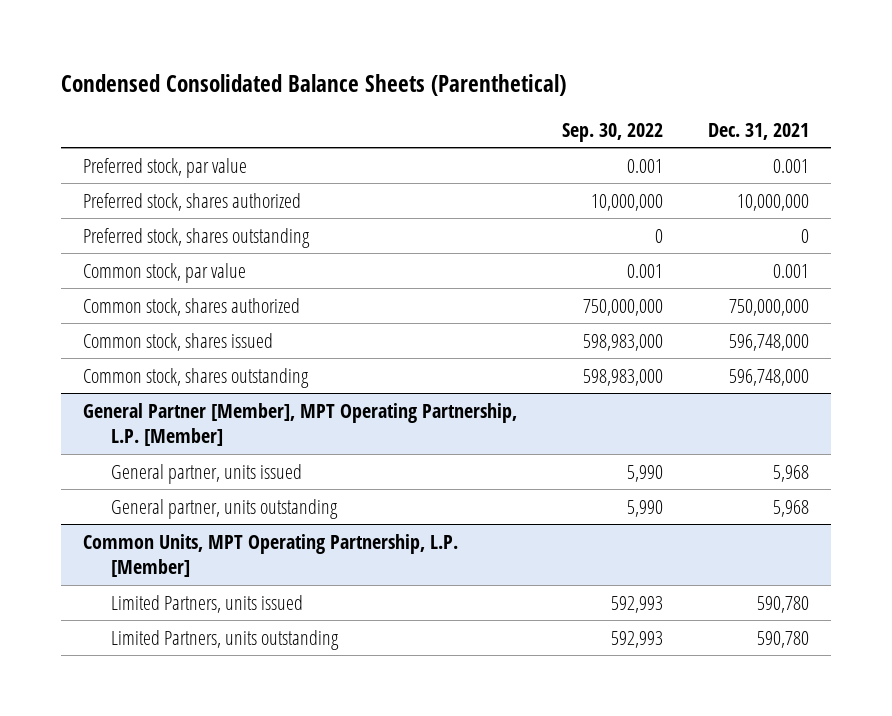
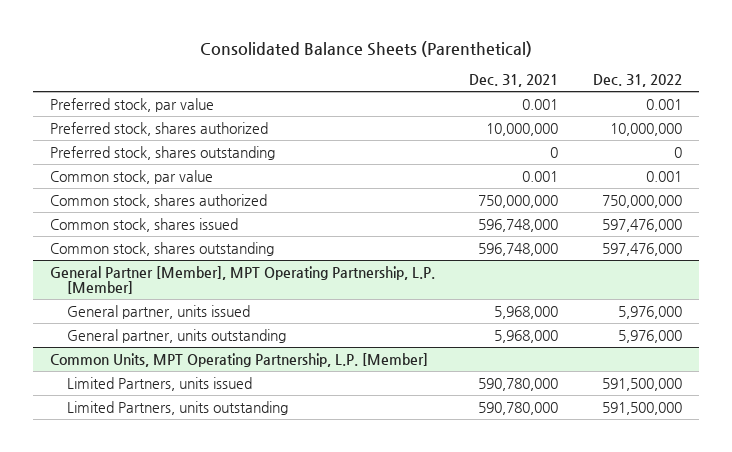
- Condensed Consolidated Balance Sheets (Parenthetical)
+ Consolidated Balance Sheets (Parenthetical)
- | Sep. 30, 2022 | Dec. 31, 2021
+ | Dec. 31, 2021 | Dec. 31, 2022
@ General Partner [Member], MPT Operating Partnership, L.P. [Member]
- General partner, units issued | 5,990 | 5,968
- General partner, units outstanding | 5,990 | 5,968
+ General partner, units issued | 5,968,000 | 5,976,000
+ General partner, units outstanding | 5,968,000 | 5,976,000
@ Common Units, MPT Operating Partnership, L.P. [Member]
- Limited Partners, units issued | 592,993 | 590,780
- Limited Partners, units outstanding | 592,993 | 590,780
+ Limited Partners, units issued | 590,780,000 | 591,500,000
+ Limited Partners, units outstanding | 590,780,000 | 591,500,000

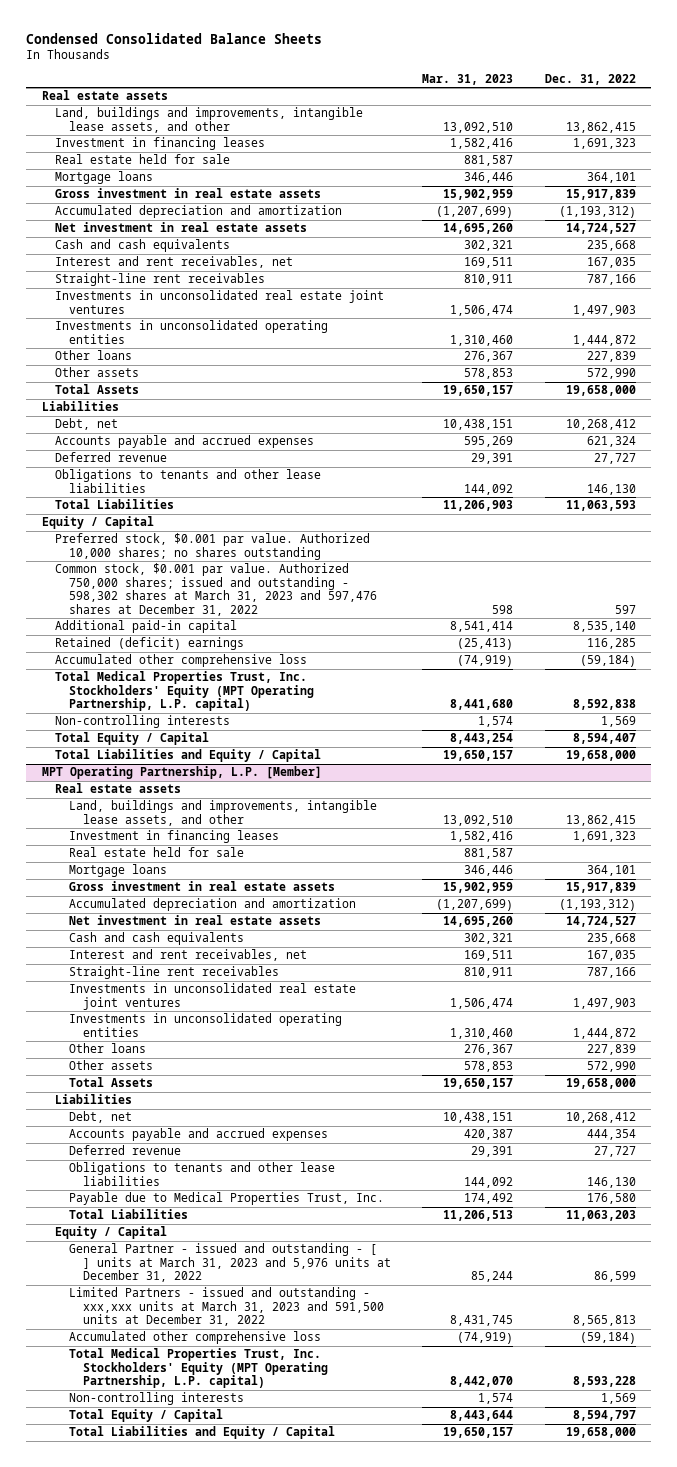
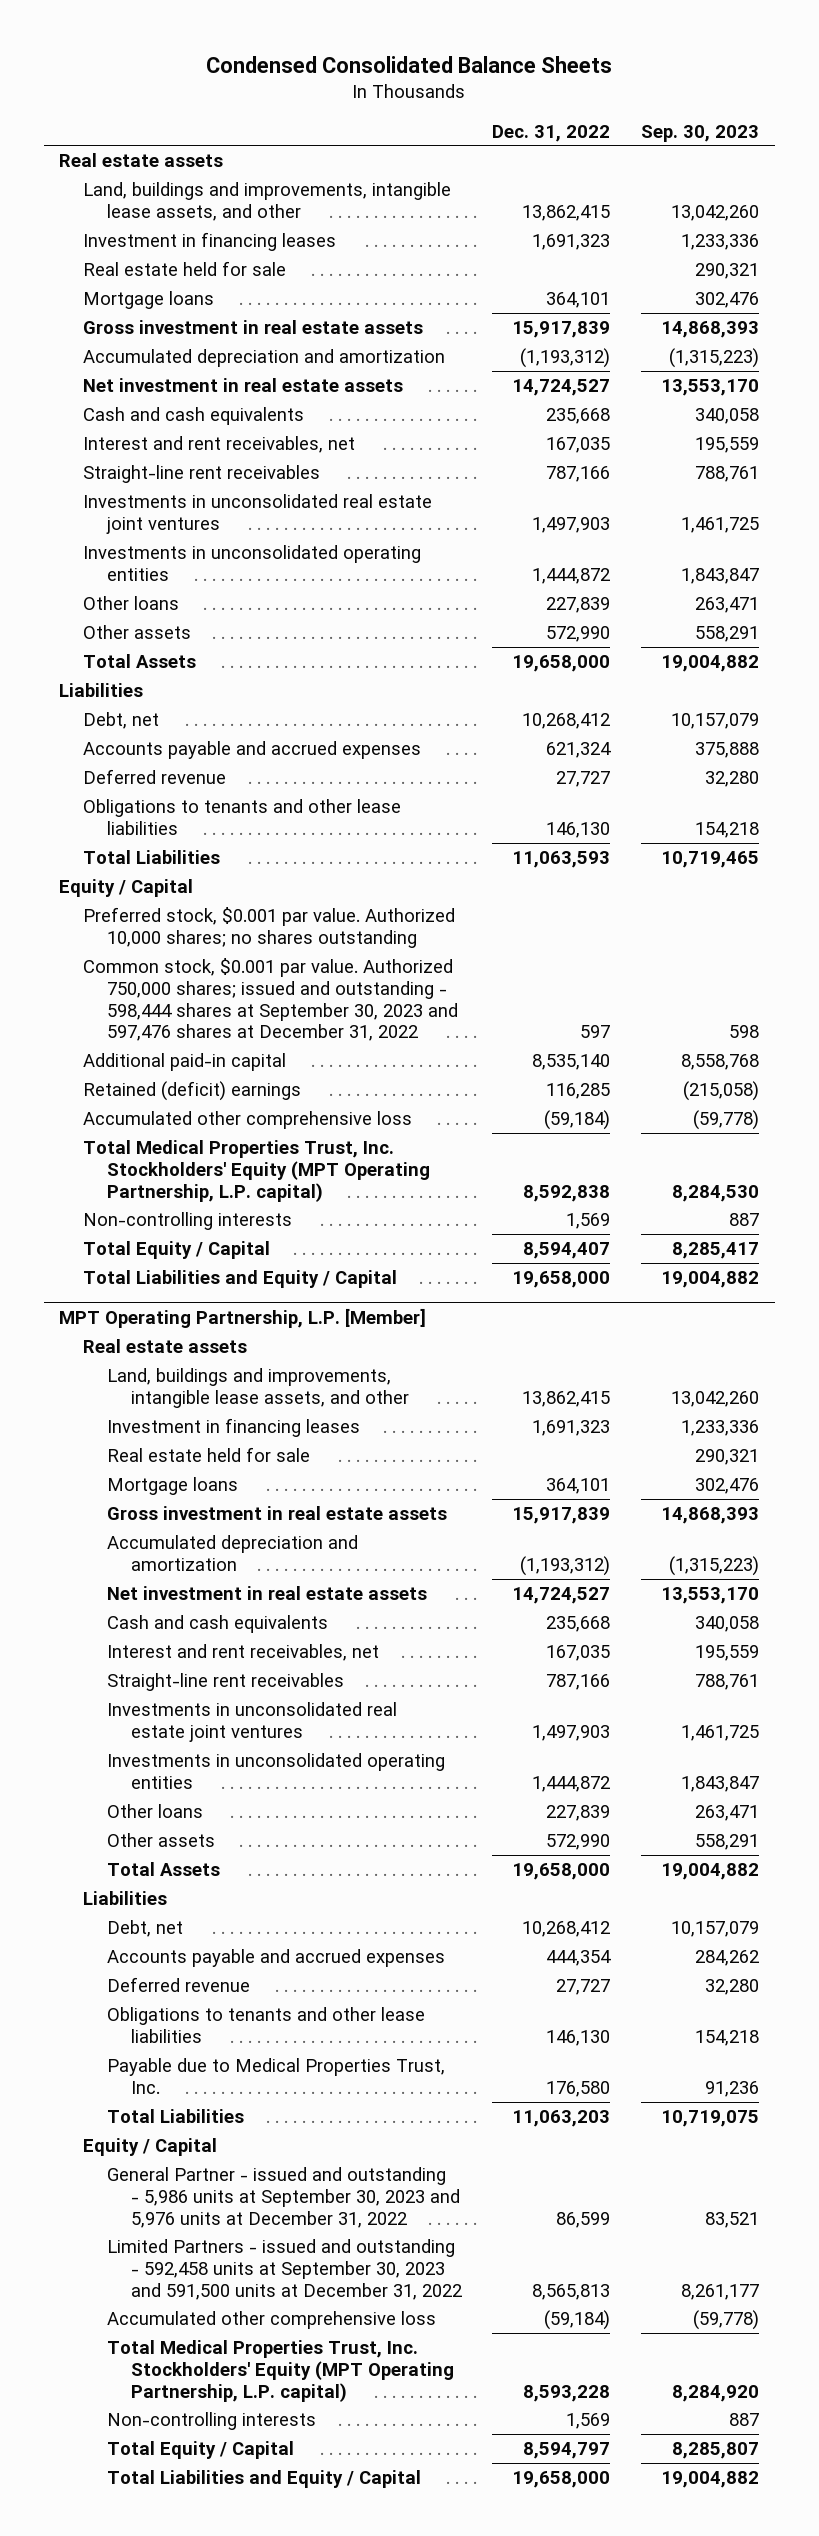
- | Mar. 31, 2023 | Dec. 31, 2022
+ | Dec. 31, 2022 | Sep. 30, 2023
- Common stock, $0.001 par value. Authorized 750,000 shares; issued and outstanding - 598,302 shares at March 31, 2023 and 597,476 shares at December 31, 2022 | 598 | 597
+ Common stock, $0.001 par value. Authorized 750,000 shares; issued and outstanding - 598,444 shares at September 30, 2023 and 597,476 shares at December 31, 2022 | 597 | 598
@ MPT Operating Partnership, L.P. [Member]
- General Partner - issued and outstanding - [ ] units at March 31, 2023 and 5,976 units at December 31, 2022 | 85,244 | 86,599
- Limited Partners - issued and outstanding - xxx,xxx units at March 31, 2023 and 591,500 units at December 31, 2022 | 8,431,745 | 8,565,813
+ General Partner - issued and outstanding - 5,986 units at September 30, 2023 and 5,976 units at December 31, 2022 | 86,599 | 83,521
+ Limited Partners - issued and outstanding - 592,458 units at September 30, 2023 and 591,500 units at December 31, 2022 | 8,565,813 | 8,261,177

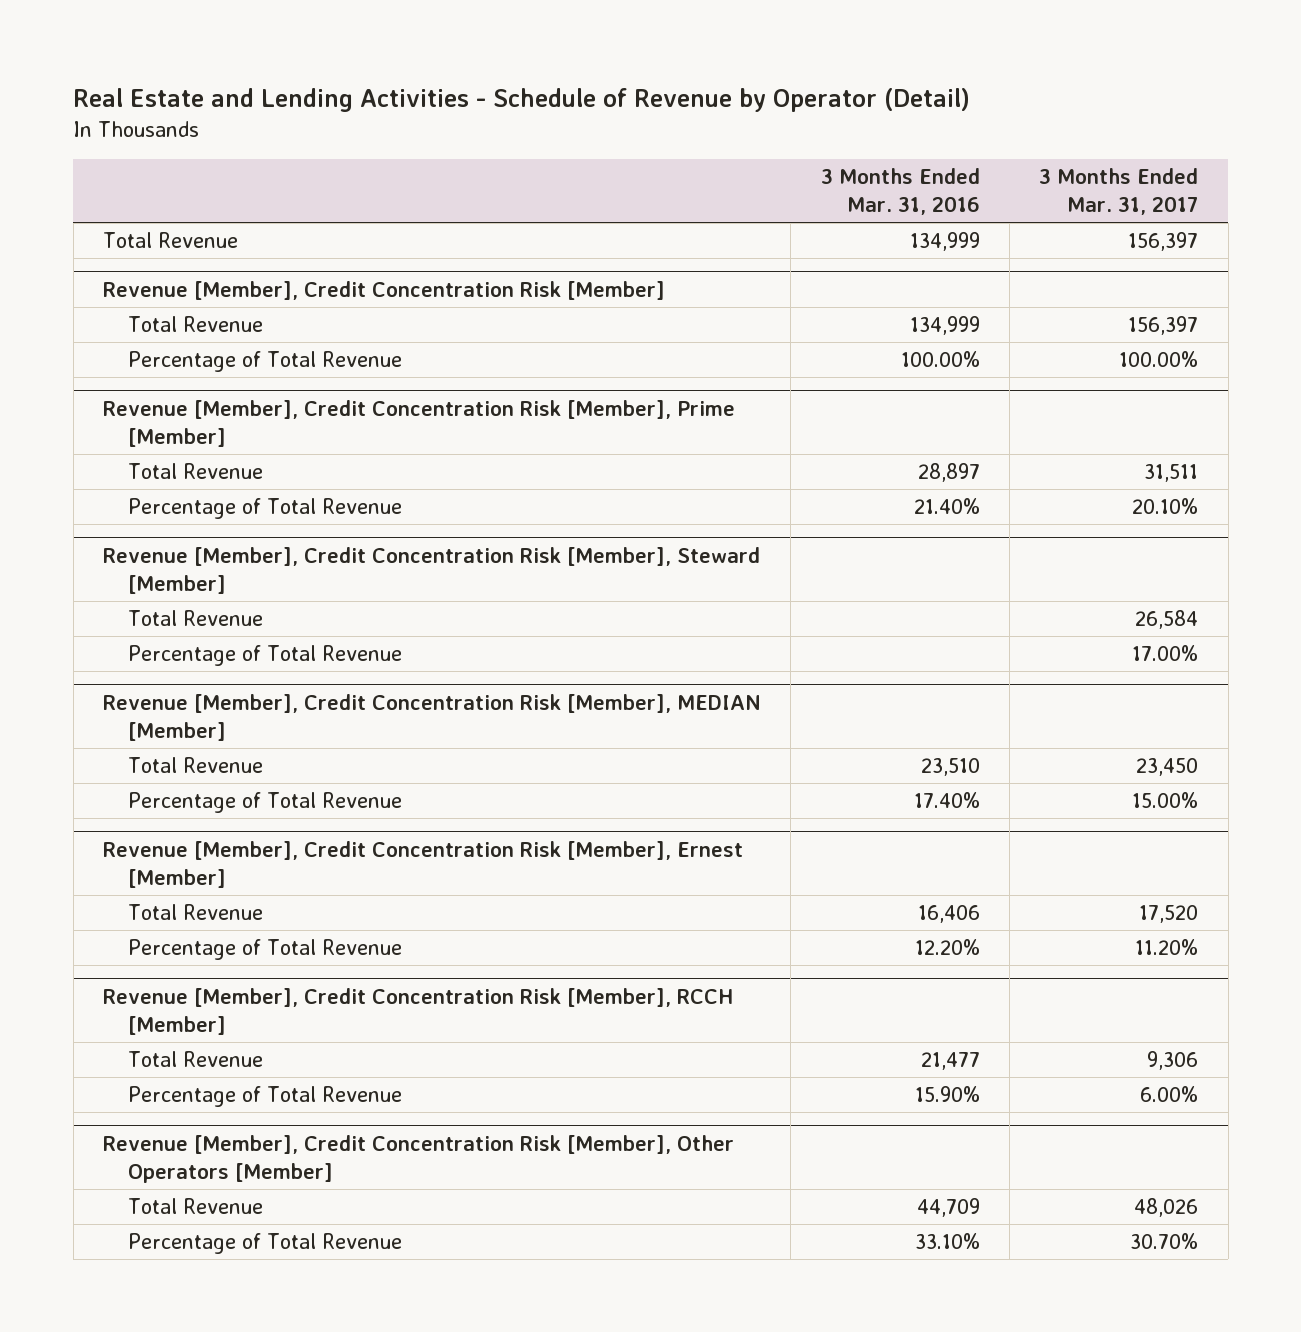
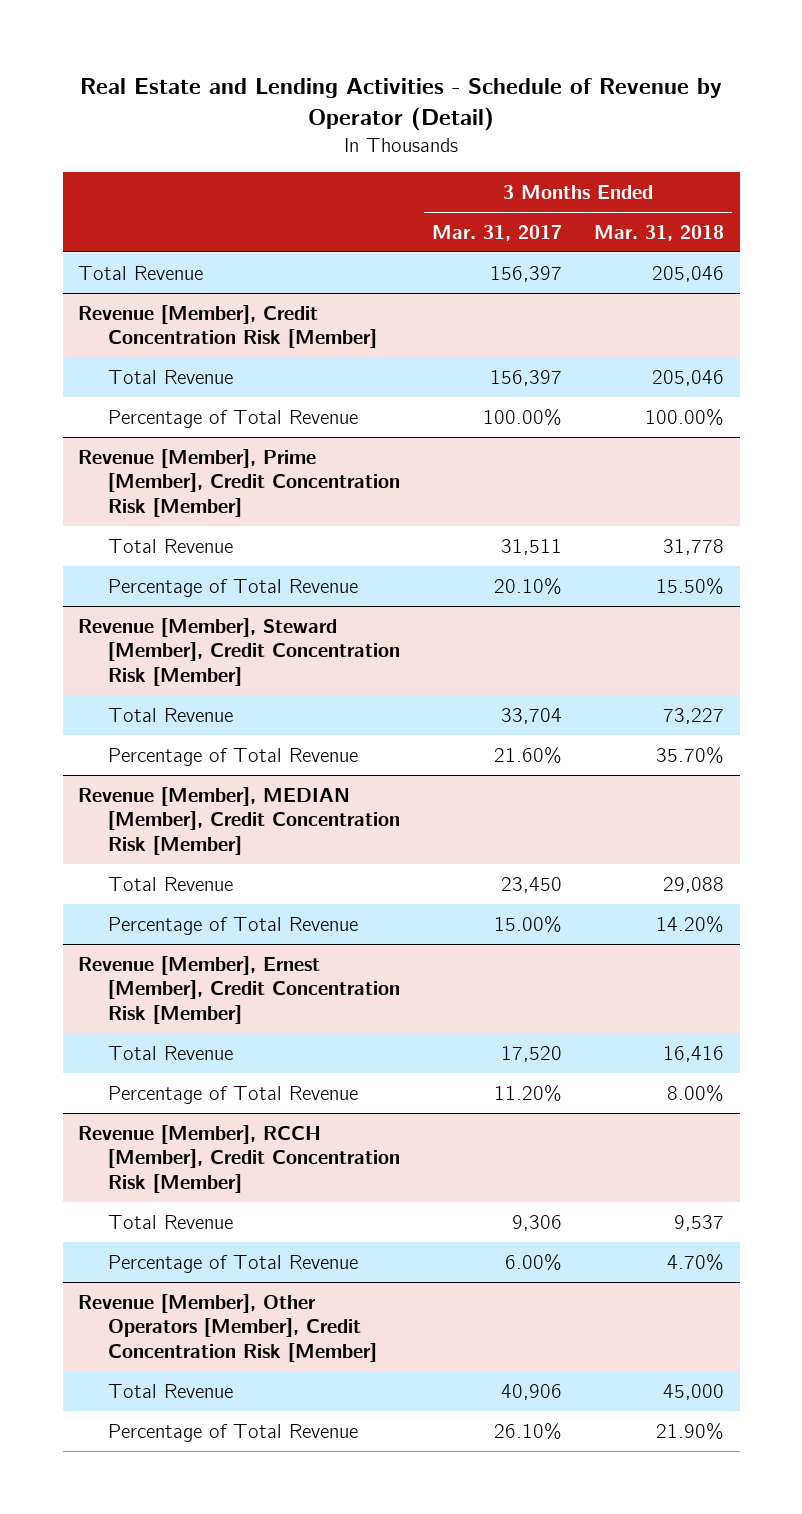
- | 3 Months Ended Mar. 31, 2016 | 3 Months Ended Mar. 31, 2017
+ | 3 Months Ended Mar. 31, 2017 | 3 Months Ended Mar. 31, 2018
- Revenue [Member], Credit Concentration Risk [Member], Prime [Member]
+ Revenue [Member], Prime [Member], Credit Concentration Risk [Member]
- Revenue [Member], Credit Concentration Risk [Member], Steward [Member]
- Total Revenue | | 26,584
- Percentage of Total Revenue | | 17.00%
- Revenue [Member], Credit Concentration Risk [Member], MEDIAN [Member]
+ Revenue [Member], Steward [Member], Credit Concentration Risk [Member]
+ Total Revenue | 33,704 | 73,227
+ Percentage of Total Revenue | 21.60% | 35.70%
+ Revenue [Member], MEDIAN [Member], Credit Concentration Risk [Member]
- Revenue [Member], Credit Concentration Risk [Member], Ernest [Member]
+ Revenue [Member], Ernest [Member], Credit Concentration Risk [Member]
- Revenue [Member], Credit Concentration Risk [Member], RCCH [Member]
+ Revenue [Member], RCCH [Member], Credit Concentration Risk [Member]
- Revenue [Member], Credit Concentration Risk [Member], Other Operators [Member]
- Total Revenue | 44,709 | 48,026
- Percentage of Total Revenue | 33.10% | 30.70%
+ Revenue [Member], Other Operators [Member], Credit Concentration Risk [Member]
+ Total Revenue | 40,906 | 45,000
+ Percentage of Total Revenue | 26.10% | 21.90%

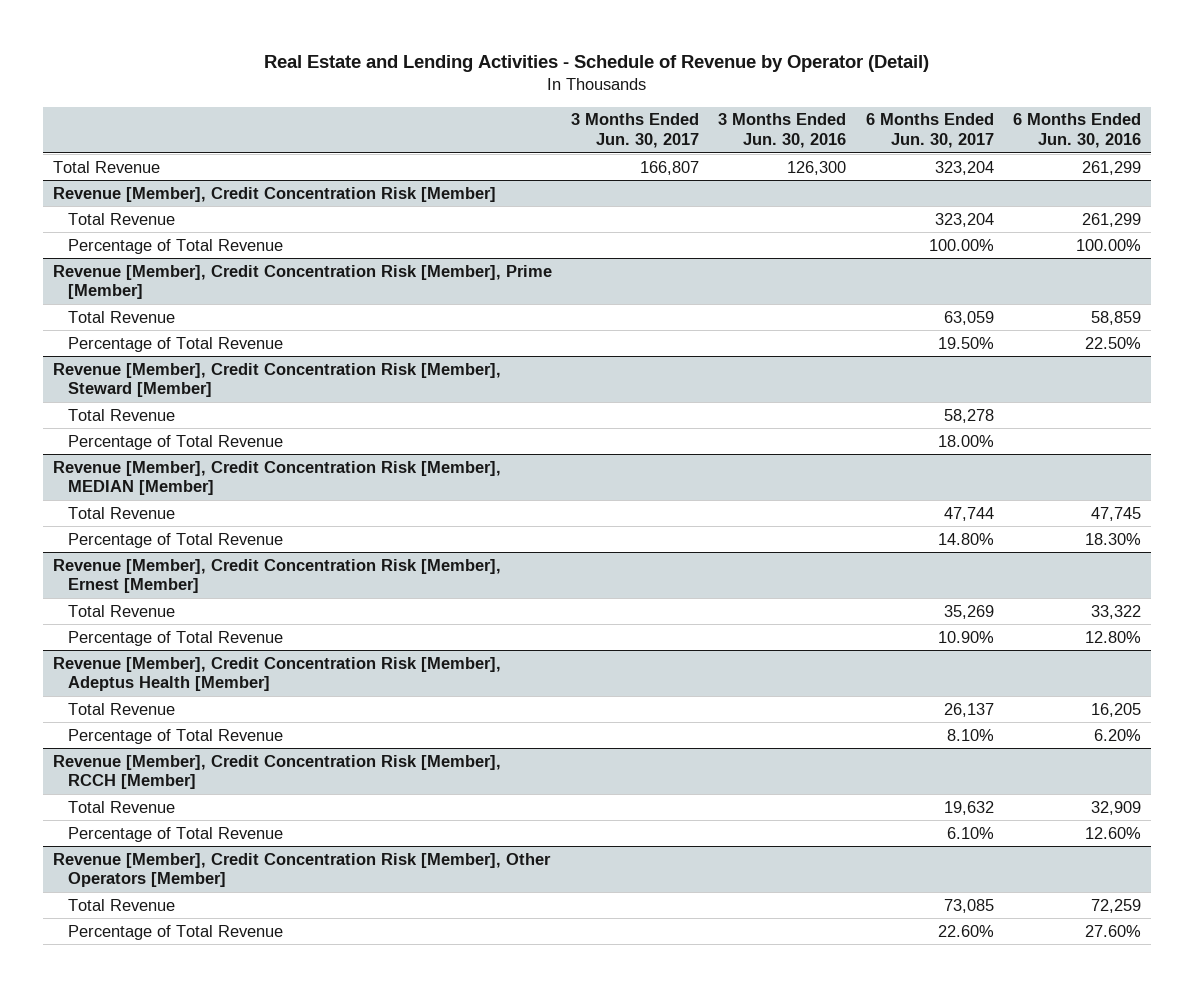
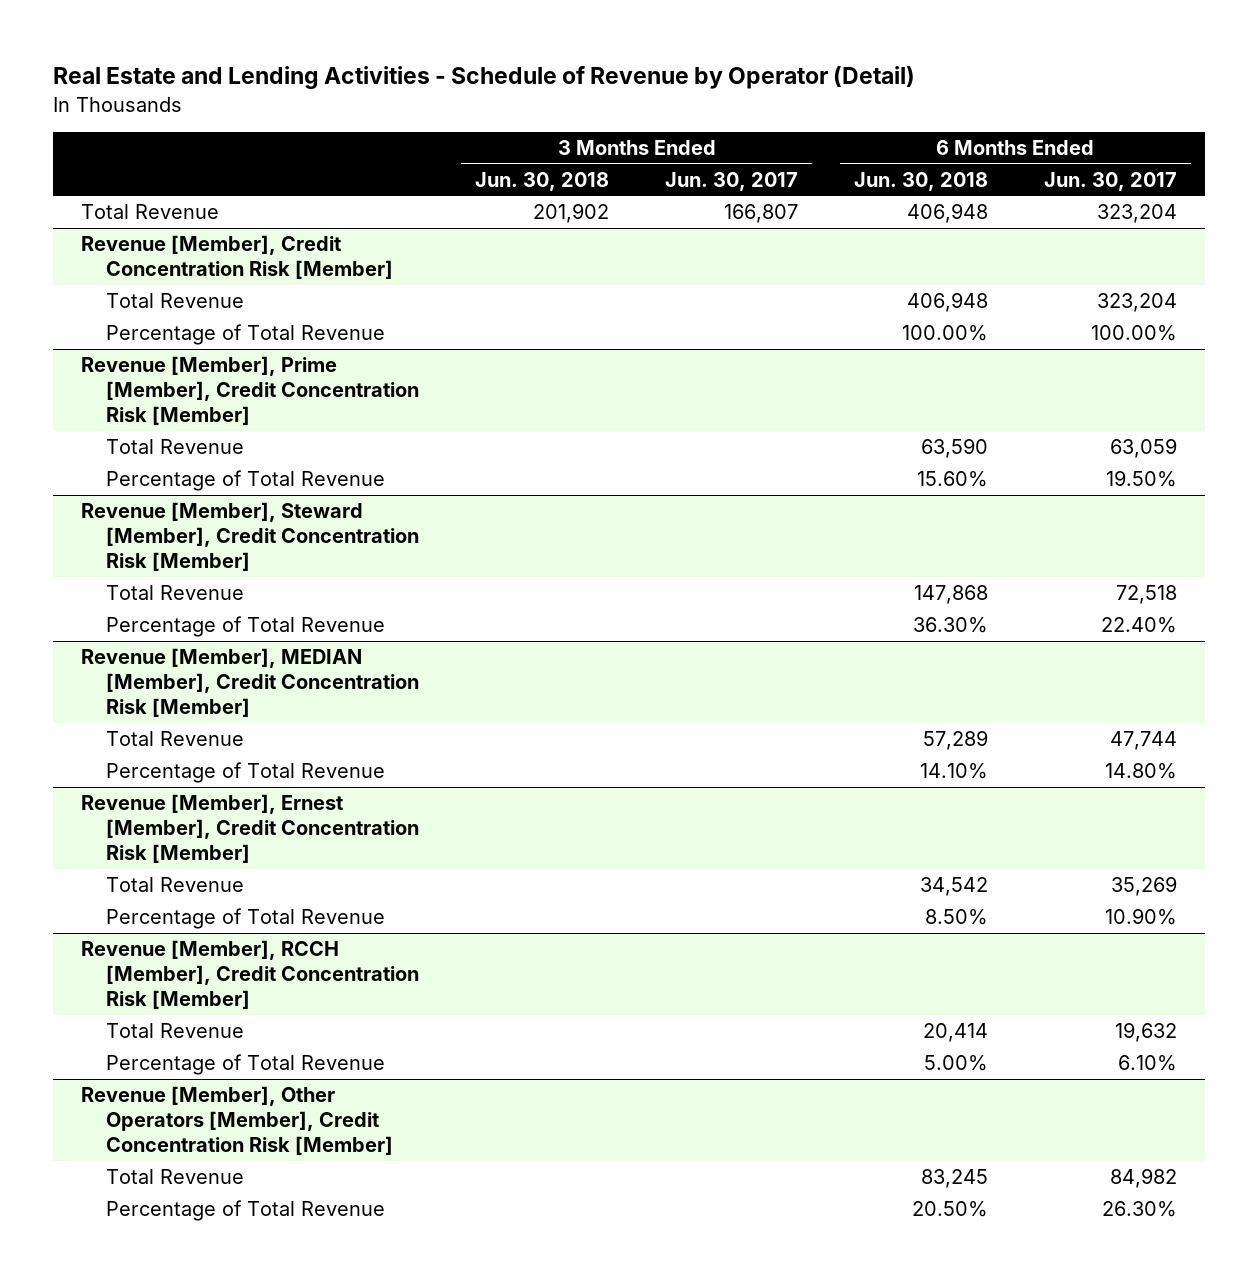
- | 3 Months Ended Jun. 30, 2017 | 3 Months Ended Jun. 30, 2016 | 6 Months Ended Jun. 30, 2017 | 6 Months Ended Jun. 30, 2016
+ | 3 Months Ended Jun. 30, 2018 | 3 Months Ended Jun. 30, 2017 | 6 Months Ended Jun. 30, 2018 | 6 Months Ended Jun. 30, 2017
- Revenue [Member], Credit Concentration Risk [Member], Prime [Member]
+ Revenue [Member], Prime [Member], Credit Concentration Risk [Member]
- Revenue [Member], Credit Concentration Risk [Member], Steward [Member]
- Total Revenue | | | 58,278 |
- Percentage of Total Revenue | | | 18.00% |
- Revenue [Member], Credit Concentration Risk [Member], MEDIAN [Member]
+ Revenue [Member], Steward [Member], Credit Concentration Risk [Member]
+ Total Revenue | | | 147,868 | 72,518
+ Percentage of Total Revenue | | | 36.30% | 22.40%
+ Revenue [Member], MEDIAN [Member], Credit Concentration Risk [Member]
- Revenue [Member], Credit Concentration Risk [Member], Ernest [Member]
+ Revenue [Member], Ernest [Member], Credit Concentration Risk [Member]
- Revenue [Member], Credit Concentration Risk [Member], Adeptus Health [Member]
- Total Revenue | | | 26,137 | 16,205
- Percentage of Total Revenue | | | 8.10% | 6.20%
- Revenue [Member], Credit Concentration Risk [Member], RCCH [Member]
+ Revenue [Member], RCCH [Member], Credit Concentration Risk [Member]
- Revenue [Member], Credit Concentration Risk [Member], Other Operators [Member]
- Total Revenue | | | 73,085 | 72,259
- Percentage of Total Revenue | | | 22.60% | 27.60%
+ Revenue [Member], Other Operators [Member], Credit Concentration Risk [Member]
+ Total Revenue | | | 83,245 | 84,982
+ Percentage of Total Revenue | | | 20.50% | 26.30%

